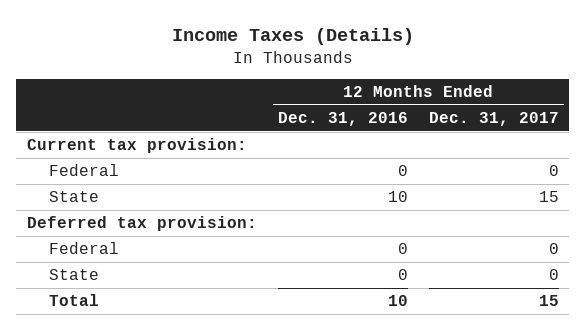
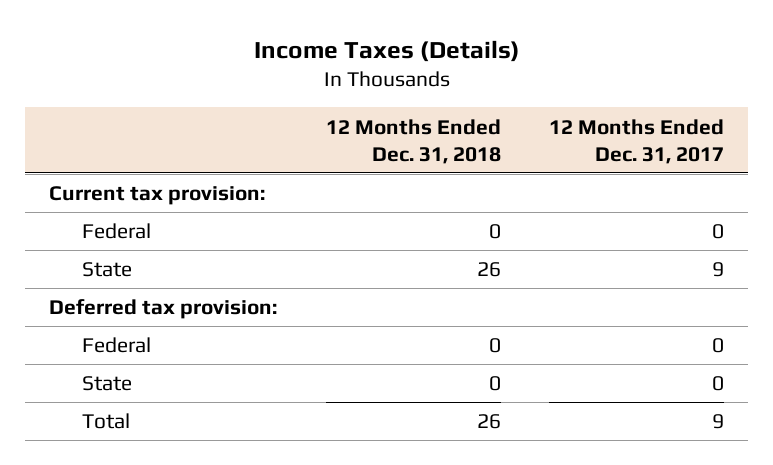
- | 12 Months Ended Dec. 31, 2016 | 12 Months Ended Dec. 31, 2017
+ | 12 Months Ended Dec. 31, 2018 | 12 Months Ended Dec. 31, 2017
- State | 10 | 15
+ State | 26 | 9
- Total | 10 | 15
+ Total | 26 | 9

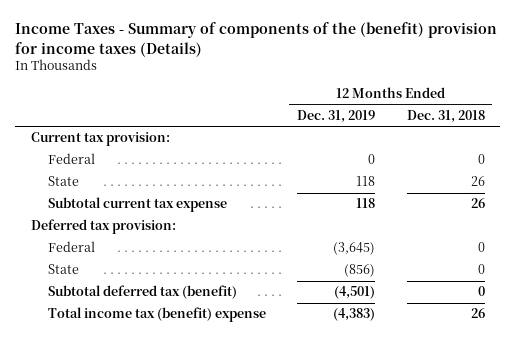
- Income Taxes (Details)
+ Income Taxes - Summary of components of the (benefit) provision for income taxes (Details)
- | 12 Months Ended Dec. 31, 2018 | 12 Months Ended Dec. 31, 2017
+ | 12 Months Ended Dec. 31, 2019 | 12 Months Ended Dec. 31, 2018
+ Subtotal current tax expense | 118 | 26
- Total | 26 | 9
+ Subtotal deferred tax (benefit) | (4,501) | 0
+ Total income tax (benefit) expense | (4,383) | 26

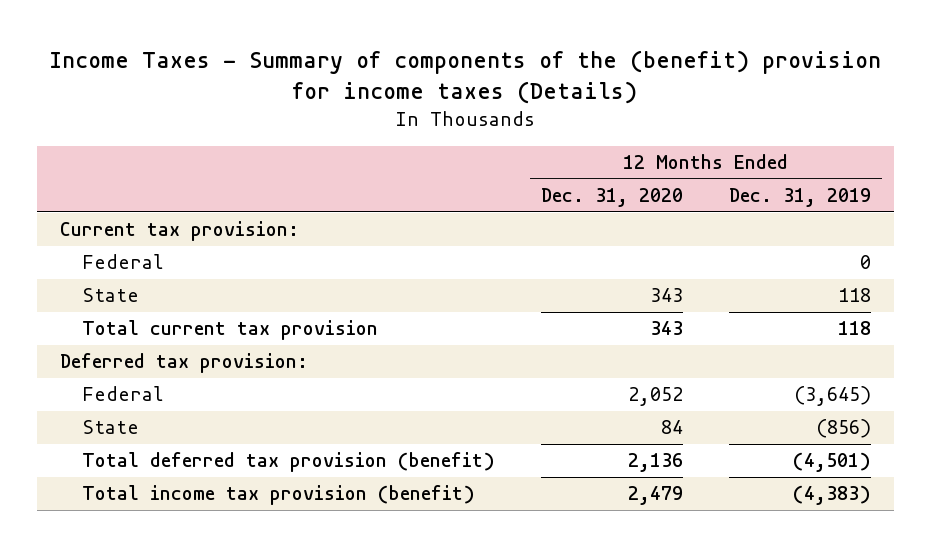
- | 12 Months Ended Dec. 31, 2019 | 12 Months Ended Dec. 31, 2018
+ | 12 Months Ended Dec. 31, 2020 | 12 Months Ended Dec. 31, 2019
- Subtotal current tax expense | 118 | 26
+ Total current tax provision | 343 | 118
- Subtotal deferred tax (benefit) | (4,501) | 0
- Total income tax (benefit) expense | (4,383) | 26
+ Total deferred tax provision (benefit) | 2,136 | (4,501)
+ Total income tax provision (benefit) | 2,479 | (4,383)

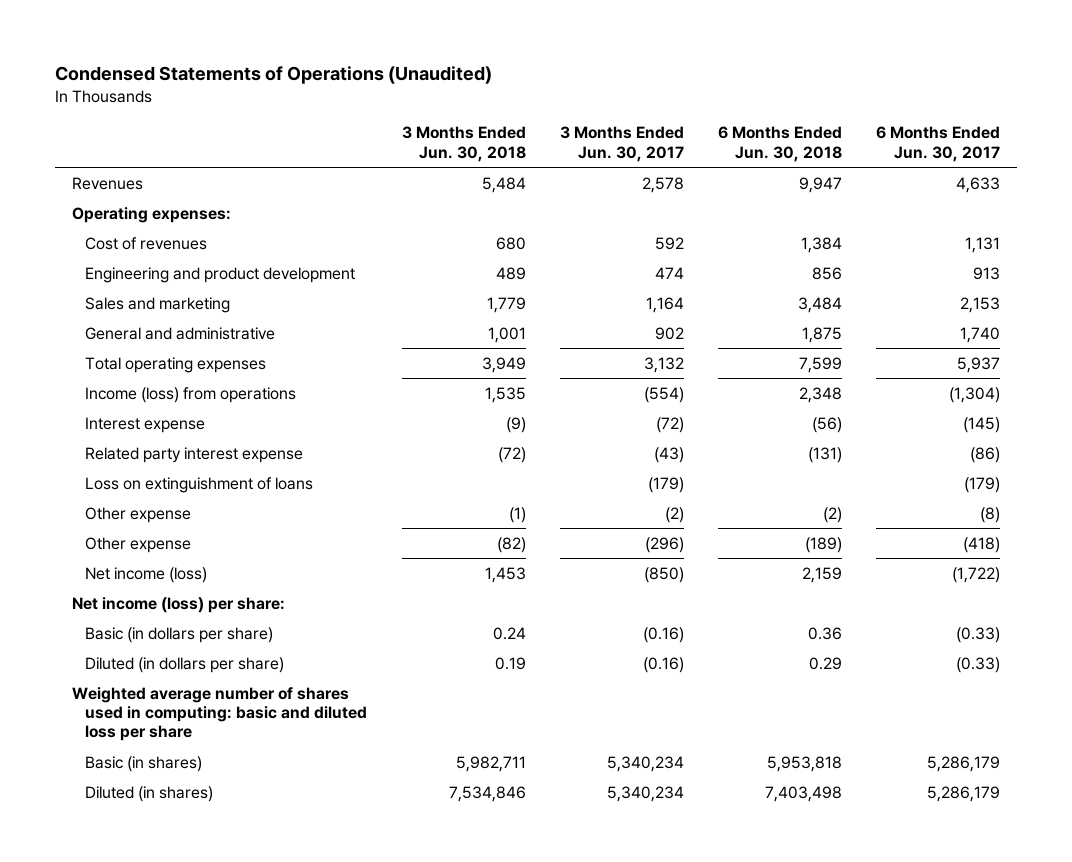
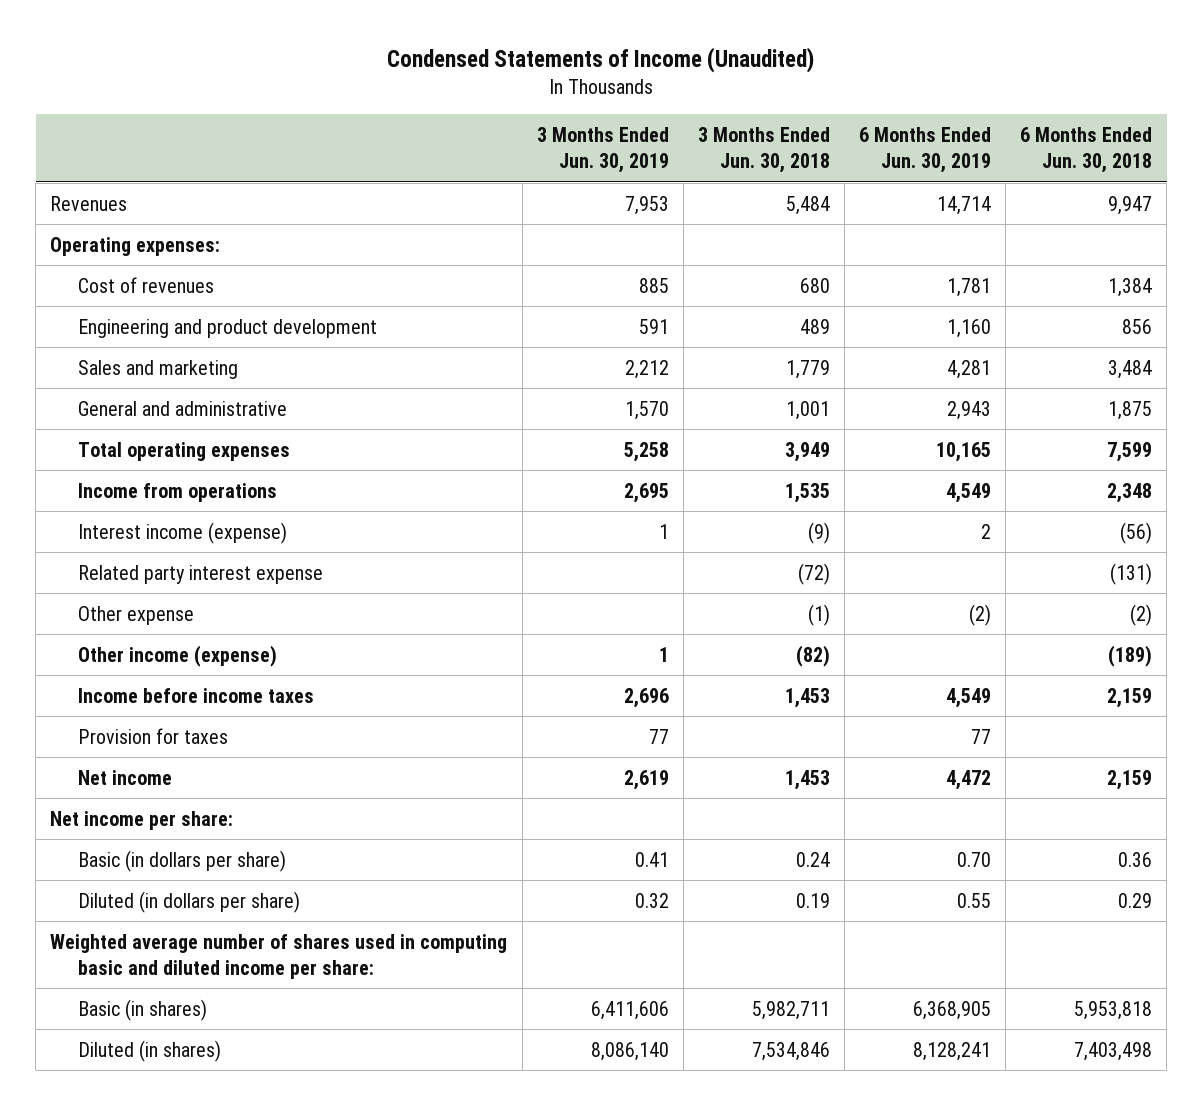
- Condensed Statements of Operations (Unaudited)
+ Condensed Statements of Income (Unaudited)
- | 3 Months Ended Jun. 30, 2018 | 3 Months Ended Jun. 30, 2017 | 6 Months Ended Jun. 30, 2018 | 6 Months Ended Jun. 30, 2017
+ | 3 Months Ended Jun. 30, 2019 | 3 Months Ended Jun. 30, 2018 | 6 Months Ended Jun. 30, 2019 | 6 Months Ended Jun. 30, 2018
- Income (loss) from operations | 1,535 | (554) | 2,348 | (1,304)
- Interest expense | (9) | (72) | (56) | (145)
+ Income from operations | 2,695 | 1,535 | 4,549 | 2,348
+ Interest income (expense) | 1 | (9) | 2 | (56)
- Loss on extinguishment of loans | | (179) | | (179)
- Other expense | (82) | (296) | (189) | (418)
- Net income (loss) | 1,453 | (850) | 2,159 | (1,722)
- Net income (loss) per share:
+ Other income (expense) | 1 | (82) | | (189)
+ Income before income taxes | 2,696 | 1,453 | 4,549 | 2,159
+ Provision for taxes | 77 | | 77 |
+ Net income | 2,619 | 1,453 | 4,472 | 2,159
+ Net income per share:
- Weighted average number of shares used in computing: basic and diluted loss per share
+ Weighted average number of shares used in computing basic and diluted income per share:

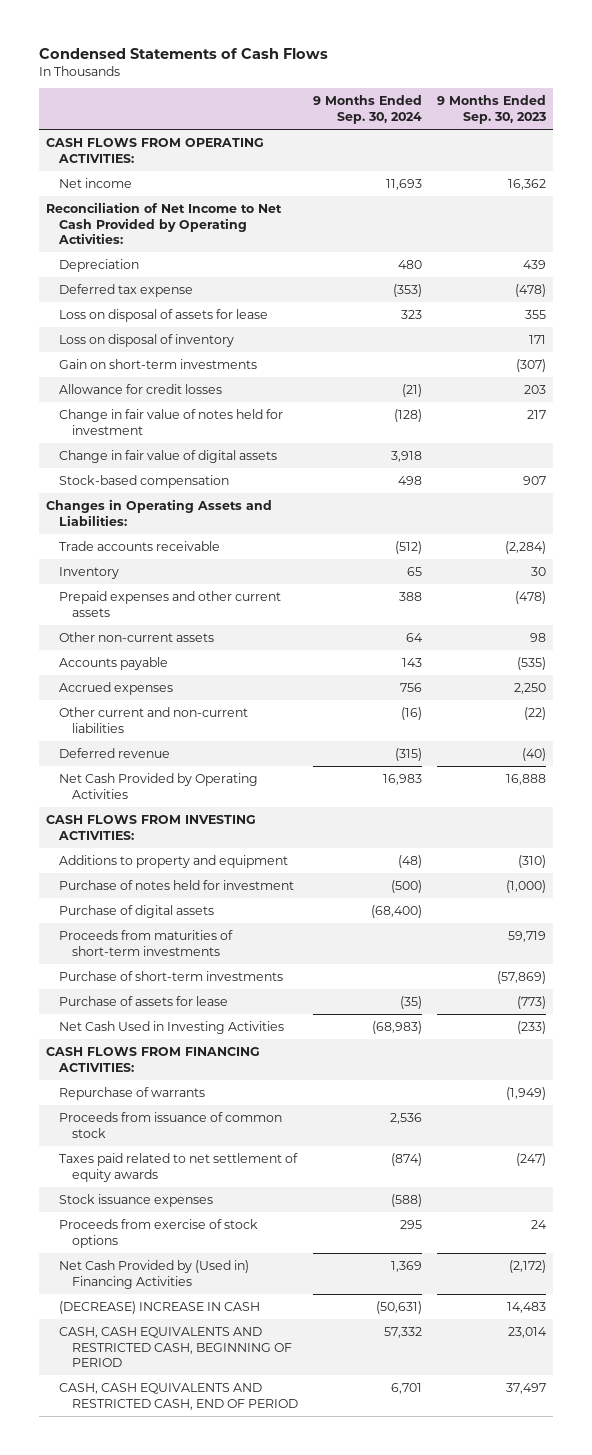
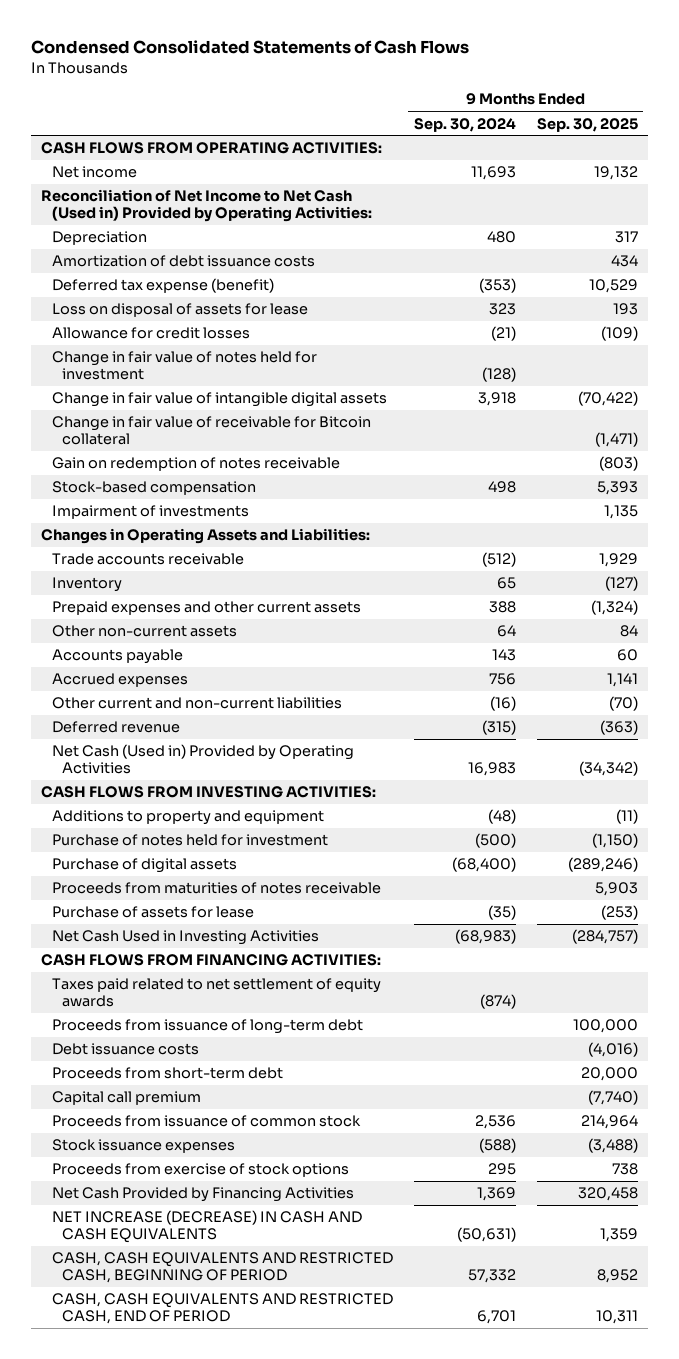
- Condensed Statements of Cash Flows
+ Condensed Consolidated Statements of Cash Flows
- | 9 Months Ended Sep. 30, 2024 | 9 Months Ended Sep. 30, 2023
+ | 9 Months Ended Sep. 30, 2024 | 9 Months Ended Sep. 30, 2025
- Reconciliation of Net Income to Net Cash Provided by Operating Activities:
+ Reconciliation of Net Income to Net Cash (Used in) Provided by Operating Activities:
- Deferred tax expense | (353) | (478)
+ Amortization of debt issuance costs | | 434
+ Deferred tax expense (benefit) | (353) | 10,529
- Loss on disposal of inventory | | 171
- Gain on short-term investments | | (307)
- Change in fair value of digital assets | 3,918 |
+ Change in fair value of intangible digital assets | 3,918 | (70,422)
+ Change in fair value of receivable for Bitcoin collateral | | (1,471)
+ Gain on redemption of notes receivable | | (803)
+ Impairment of investments | | 1,135
- Net Cash Provided by Operating Activities | 16,983 | 16,888
+ Net Cash (Used in) Provided by Operating Activities | 16,983 | (34,342)
- Proceeds from maturities of short-term investments | | 59,719
- Purchase of short-term investments | | (57,869)
+ Proceeds from maturities of notes receivable | | 5,903
- Repurchase of warrants | | (1,949)
+ Proceeds from issuance of long-term debt | | 100,000
+ Debt issuance costs | | (4,016)
+ Proceeds from short-term debt | | 20,000
+ Capital call premium | | (7,740)
moved down: Proceeds from issuance of common stock | 2,536 | 214,964
- Net Cash Provided by (Used in) Financing Activities | 1,369 | (2,172)
- (DECREASE) INCREASE IN CASH | (50,631) | 14,483
+ Net Cash Provided by Financing Activities | 1,369 | 320,458
+ NET INCREASE (DECREASE) IN CASH AND CASH EQUIVALENTS | (50,631) | 1,359

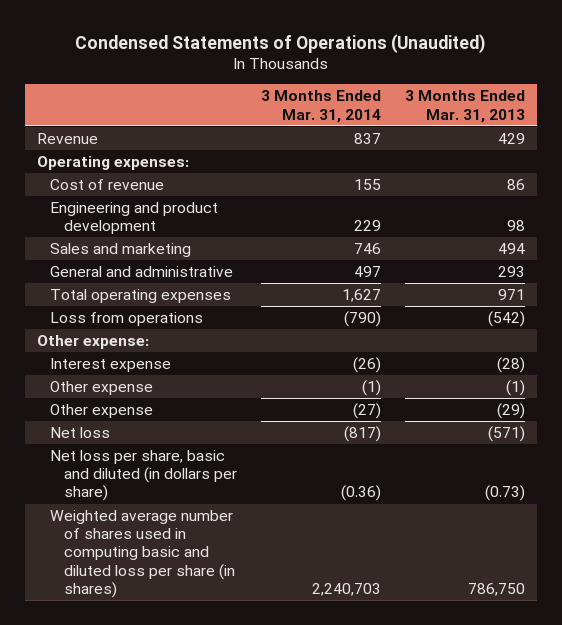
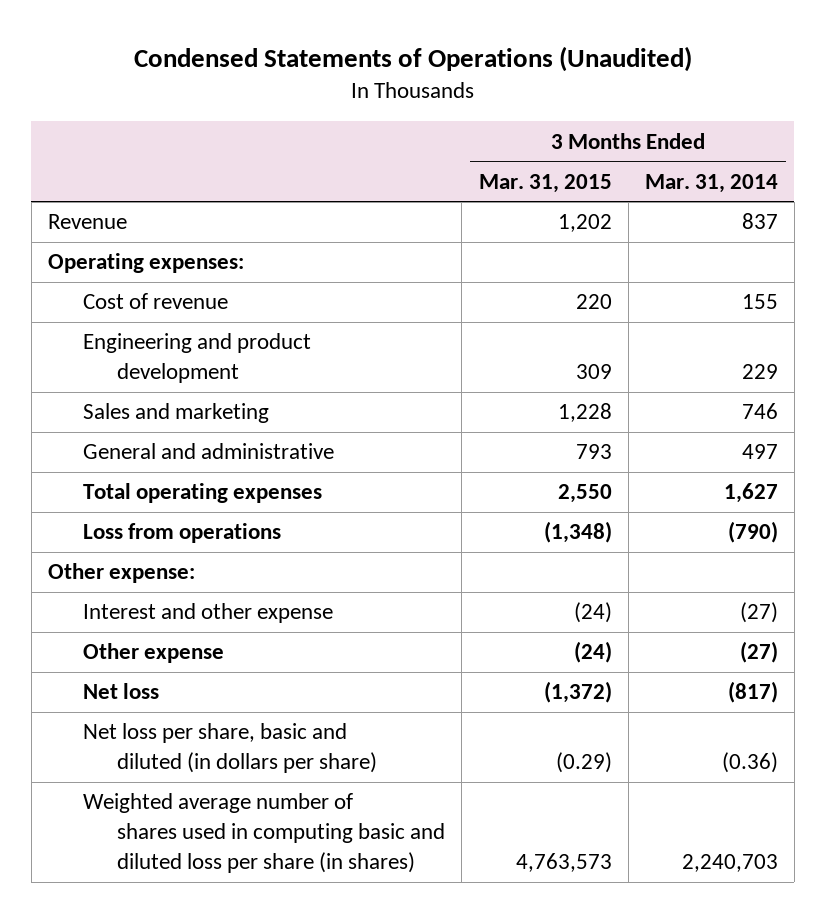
- | 3 Months Ended Mar. 31, 2014 | 3 Months Ended Mar. 31, 2013
+ | 3 Months Ended Mar. 31, 2015 | 3 Months Ended Mar. 31, 2014
- Interest expense | (26) | (28)
- Other expense | (1) | (1)
+ Interest and other expense | (24) | (27)

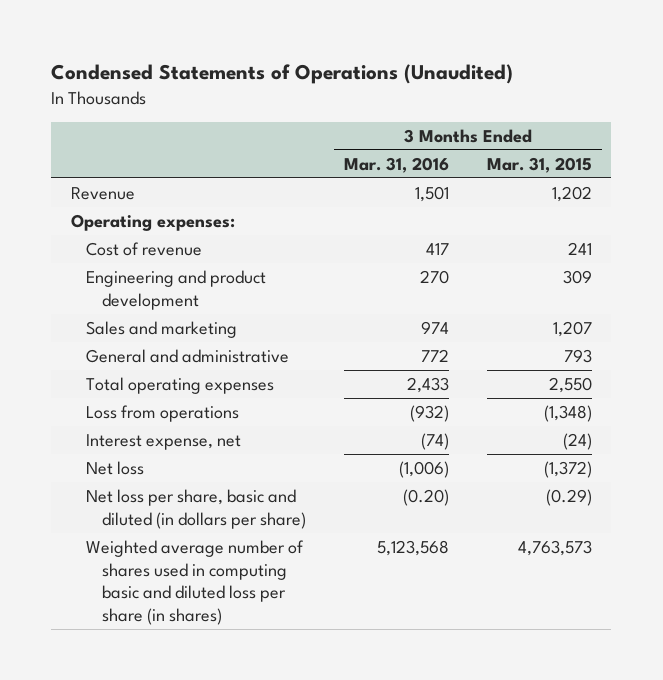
- | 3 Months Ended Mar. 31, 2015 | 3 Months Ended Mar. 31, 2014
+ | 3 Months Ended Mar. 31, 2016 | 3 Months Ended Mar. 31, 2015
- Cost of revenue | 220 | 155
+ Cost of revenue | 417 | 241
- Sales and marketing | 1,228 | 746
+ Sales and marketing | 974 | 1,207
- Other expense:
- Interest and other expense | (24) | (27)
- Other expense | (24) | (27)
+ Interest expense, net | (74) | (24)

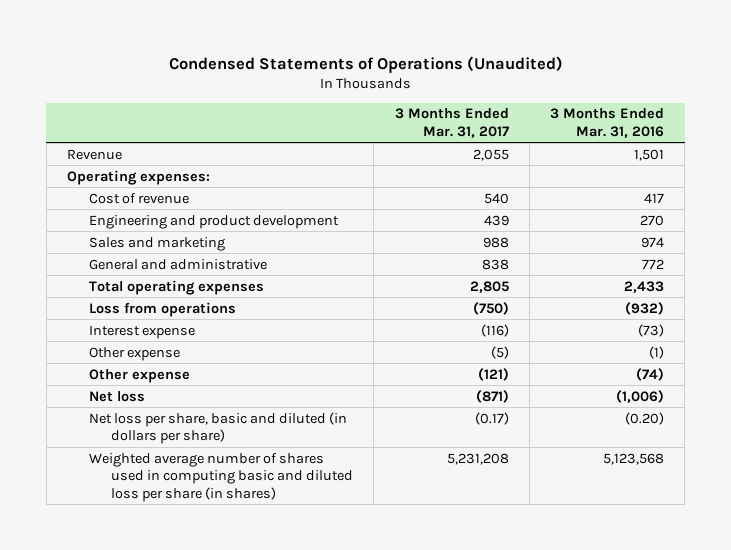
- | 3 Months Ended Mar. 31, 2016 | 3 Months Ended Mar. 31, 2015
+ | 3 Months Ended Mar. 31, 2017 | 3 Months Ended Mar. 31, 2016
- Interest expense, net | (74) | (24)
+ Interest expense | (116) | (73)
+ Other expense | (5) | (1)
+ Other expense | (121) | (74)

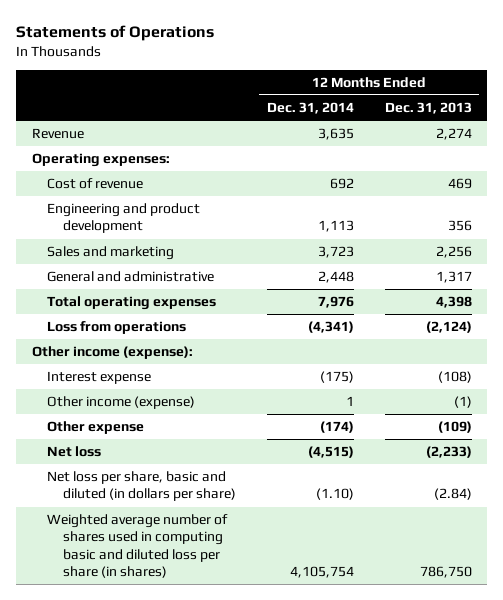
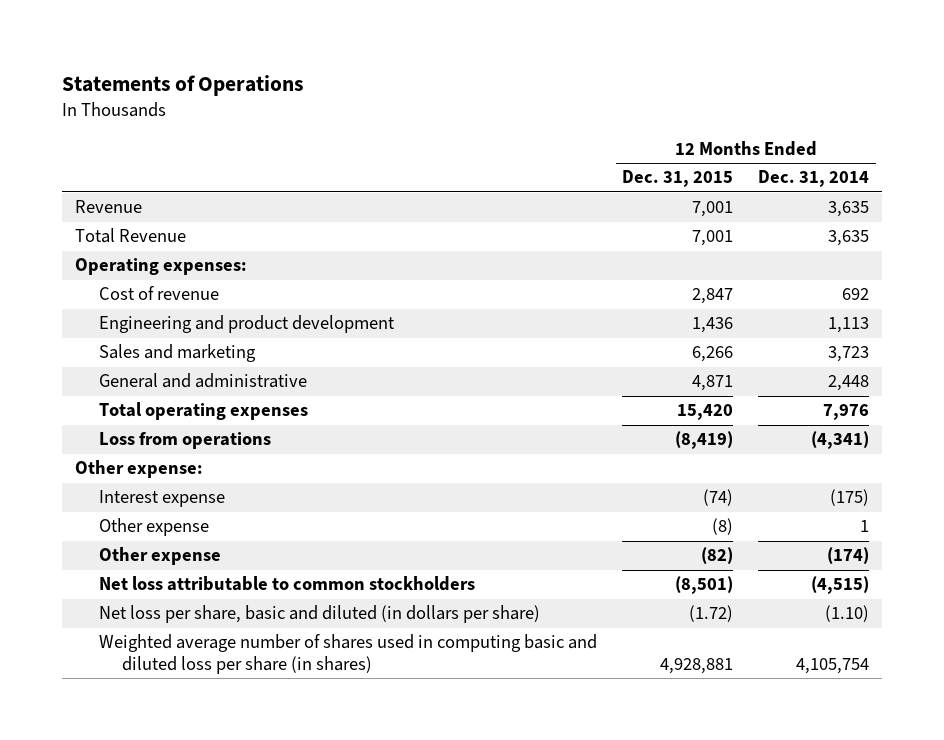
- | 12 Months Ended Dec. 31, 2014 | 12 Months Ended Dec. 31, 2013
+ | 12 Months Ended Dec. 31, 2015 | 12 Months Ended Dec. 31, 2014
+ Total Revenue | 7,001 | 3,635
- Other income (expense):
+ Other expense:
- Other income (expense) | 1 | (1)
+ Other expense | (8) | 1
- Net loss | (4,515) | (2,233)
+ Net loss attributable to common stockholders | (8,501) | (4,515)

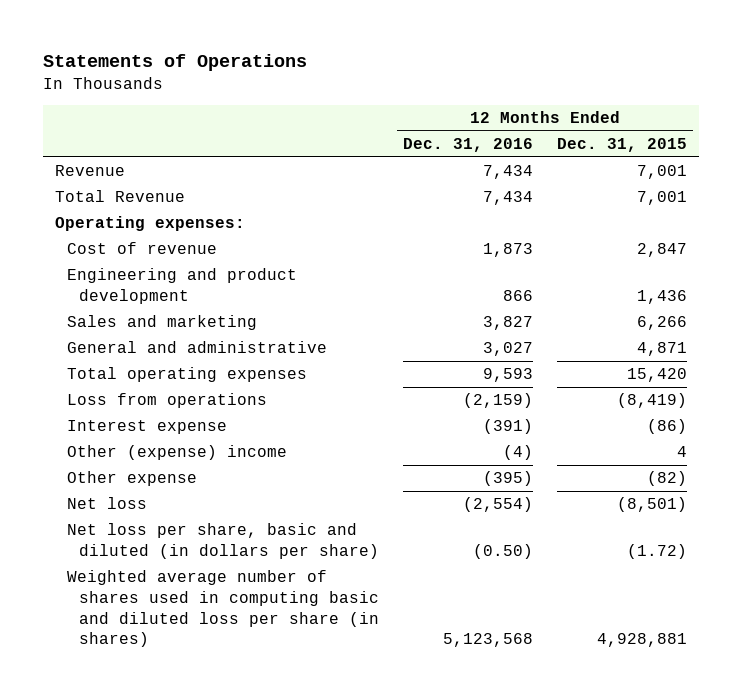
- | 12 Months Ended Dec. 31, 2015 | 12 Months Ended Dec. 31, 2014
+ | 12 Months Ended Dec. 31, 2016 | 12 Months Ended Dec. 31, 2015
- Other expense:
- Interest expense | (74) | (175)
- Other expense | (8) | 1
+ Interest expense | (391) | (86)
+ Other (expense) income | (4) | 4
- Net loss attributable to common stockholders | (8,501) | (4,515)
+ Net loss | (2,554) | (8,501)

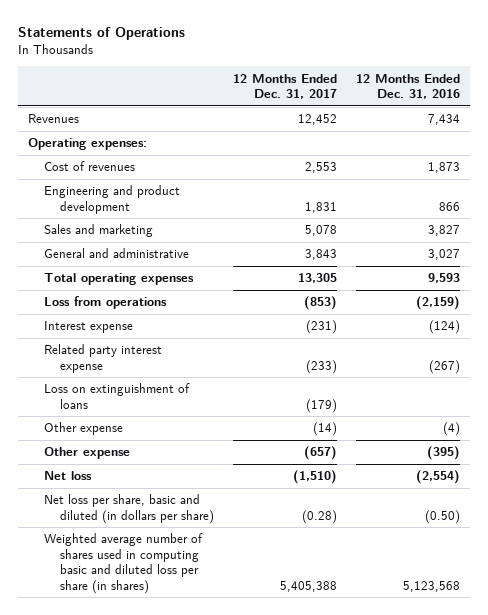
- | 12 Months Ended Dec. 31, 2016 | 12 Months Ended Dec. 31, 2015
+ | 12 Months Ended Dec. 31, 2017 | 12 Months Ended Dec. 31, 2016
- Revenue | 7,434 | 7,001
- Total Revenue | 7,434 | 7,001
+ Revenues | 12,452 | 7,434
- Cost of revenue | 1,873 | 2,847
+ Cost of revenues | 2,553 | 1,873
- Interest expense | (391) | (86)
- Other (expense) income | (4) | 4
+ Interest expense | (231) | (124)
+ Related party interest expense | (233) | (267)
+ Loss on extinguishment of loans | (179) |
+ Other expense | (14) | (4)

